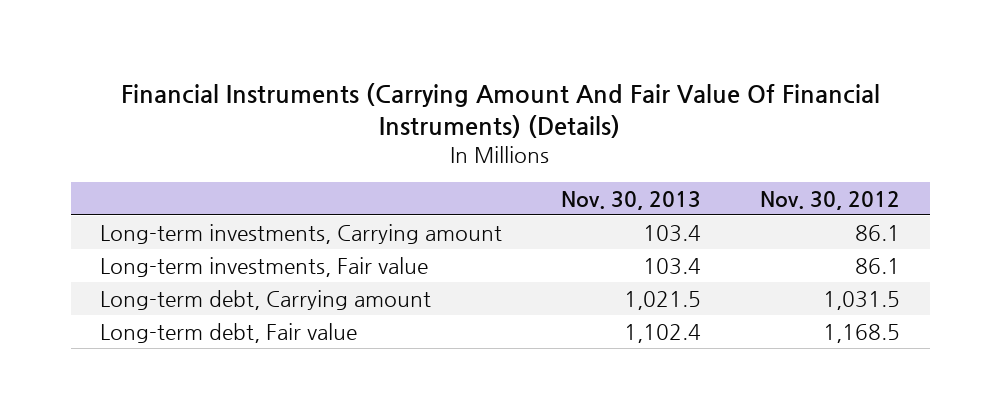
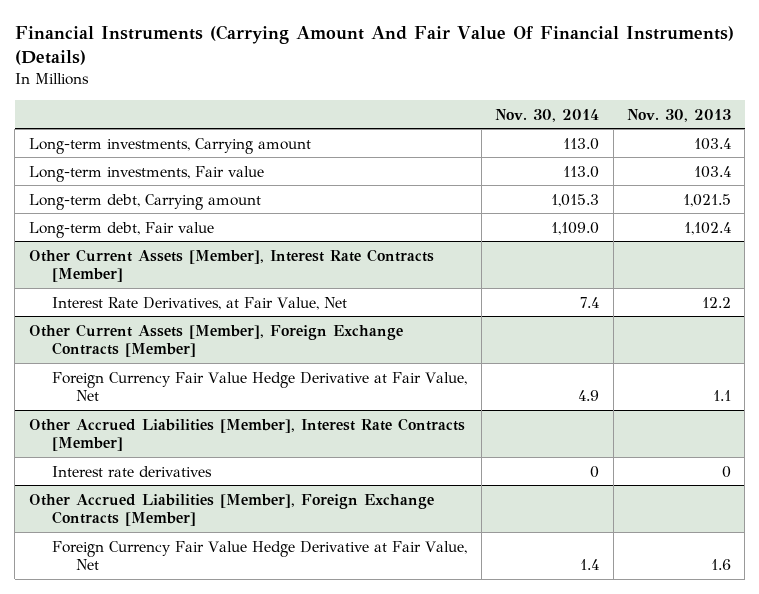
- | Nov. 30, 2013 | Nov. 30, 2012
+ | Nov. 30, 2014 | Nov. 30, 2013
+ Other Current Assets [Member], Interest Rate Contracts [Member]
+ Interest Rate Derivatives, at Fair Value, Net | 7.4 | 12.2
+ Other Current Assets [Member], Foreign Exchange Contracts [Member]
+ Foreign Currency Fair Value Hedge Derivative at Fair Value, Net | 4.9 | 1.1
+ Other Accrued Liabilities [Member], Interest Rate Contracts [Member]
+ Interest rate derivatives | 0 | 0
+ Other Accrued Liabilities [Member], Foreign Exchange Contracts [Member]
+ Foreign Currency Fair Value Hedge Derivative at Fair Value, Net | 1.4 | 1.6

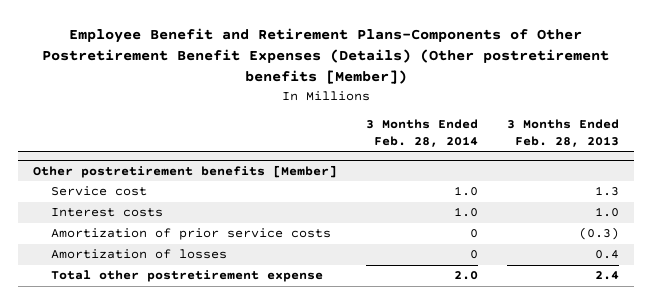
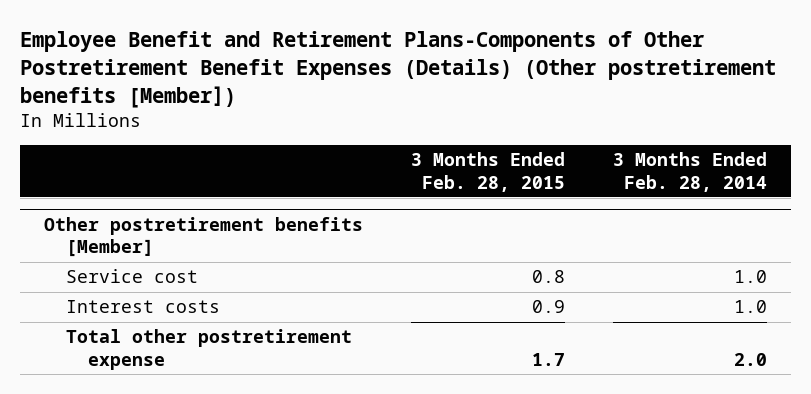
- | 3 Months Ended Feb. 28, 2014 | 3 Months Ended Feb. 28, 2013
+ | 3 Months Ended Feb. 28, 2015 | 3 Months Ended Feb. 28, 2014
@ Other postretirement benefits [Member]
- Amortization of prior service costs | 0 | (0.3)
- Amortization of losses | 0 | 0.4

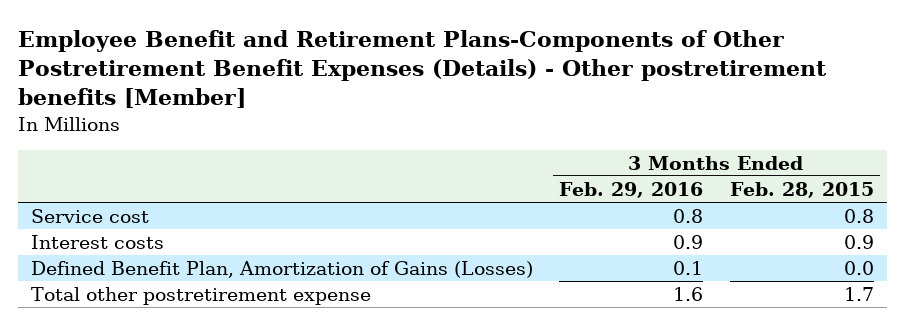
- Employee Benefit and Retirement Plans-Components of Other Postretirement Benefit Expenses (Details) (Other postretirement benefits [Member])
+ Employee Benefit and Retirement Plans-Components of Other Postretirement Benefit Expenses (Details) - Other postretirement benefits [Member]
- | 3 Months Ended Feb. 28, 2015 | 3 Months Ended Feb. 28, 2014
+ | 3 Months Ended Feb. 29, 2016 | 3 Months Ended Feb. 28, 2015
- Other postretirement benefits [Member]
+ Defined Benefit Plan, Amortization of Gains (Losses) | 0.1 | 0.0

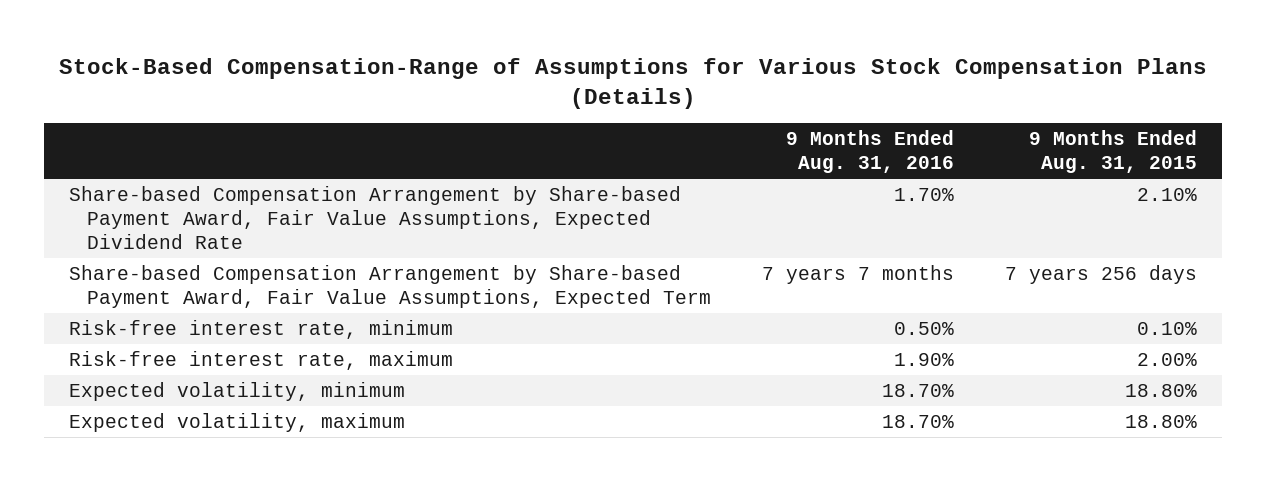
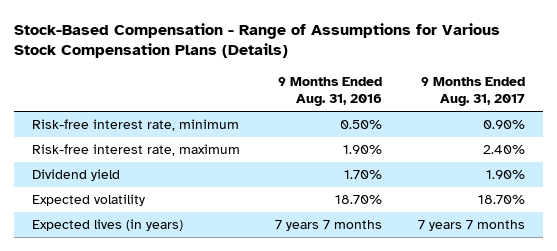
- Stock-Based Compensation-Range of Assumptions for Various Stock Compensation Plans (Details)
+ Stock-Based Compensation - Range of Assumptions for Various Stock Compensation Plans (Details)
- | 9 Months Ended Aug. 31, 2016 | 9 Months Ended Aug. 31, 2015
+ | 9 Months Ended Aug. 31, 2016 | 9 Months Ended Aug. 31, 2017
- Share-based Compensation Arrangement by Share-based Payment Award, Fair Value Assumptions, Expected Dividend Rate | 1.70% | 2.10%
- Share-based Compensation Arrangement by Share-based Payment Award, Fair Value Assumptions, Expected Term | 7 years 7 months | 7 years 256 days
- Expected volatility, minimum | 18.70% | 18.80%
- Expected volatility, maximum | 18.70% | 18.80%
+ Dividend yield | 1.70% | 1.90%
+ Expected volatility | 18.70% | 18.70%
+ Expected lives (in years) | 7 years 7 months | 7 years 7 months

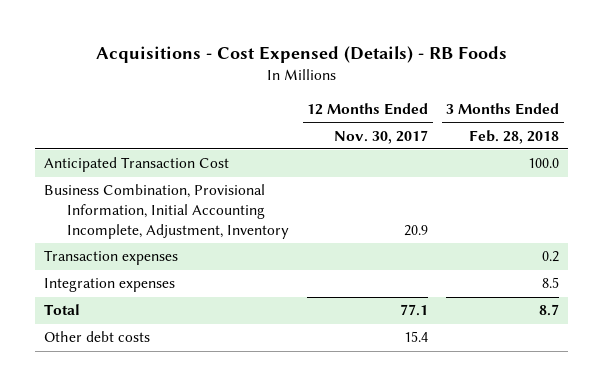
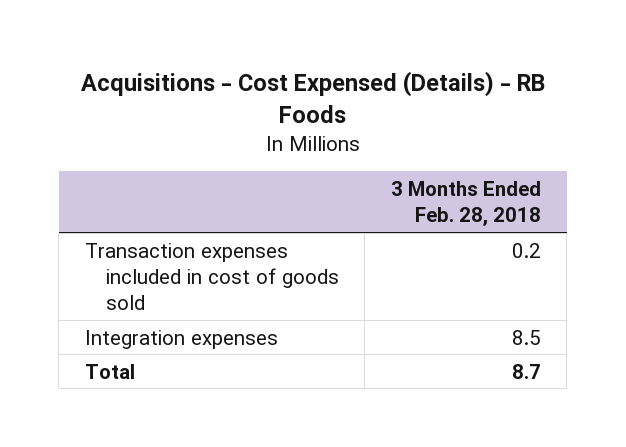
- | 12 Months Ended Nov. 30, 2017 | 3 Months Ended Feb. 28, 2018
+ | 3 Months Ended Feb. 28, 2018
- Anticipated Transaction Cost | | 100.0
- Business Combination, Provisional Information, Initial Accounting Incomplete, Adjustment, Inventory | 20.9 |
- Transaction expenses | | 0.2
+ Transaction expenses included in cost of goods sold | 0.2
- Other debt costs | 15.4 |

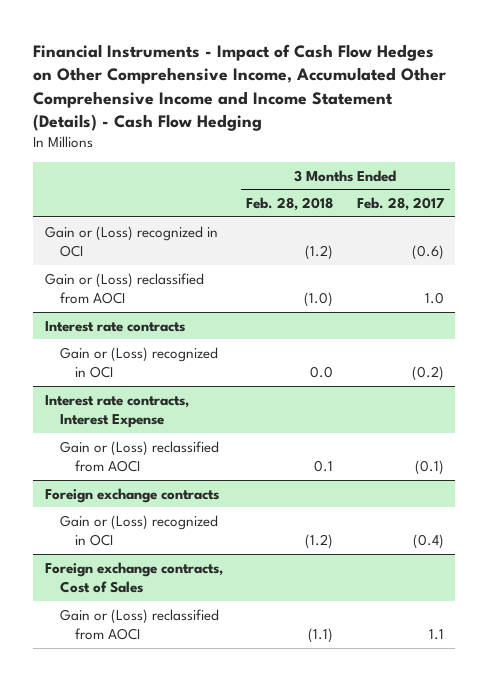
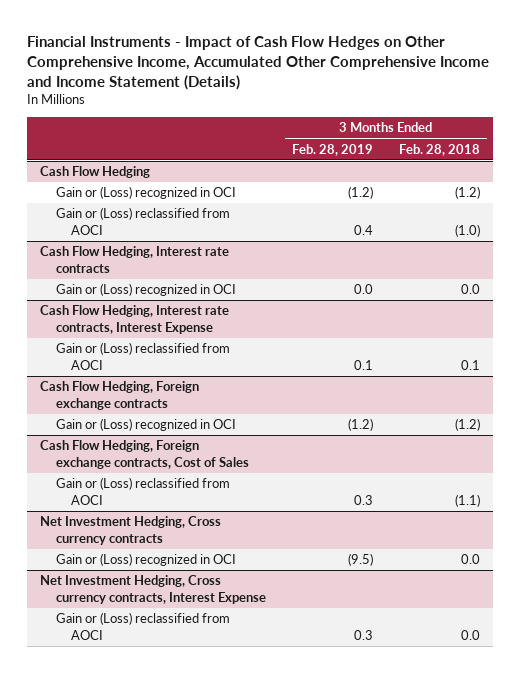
- Financial Instruments - Impact of Cash Flow Hedges on Other Comprehensive Income, Accumulated Other Comprehensive Income and Income Statement (Details) - Cash Flow Hedging
+ Financial Instruments - Impact of Cash Flow Hedges on Other Comprehensive Income, Accumulated Other Comprehensive Income and Income Statement (Details)
- | 3 Months Ended Feb. 28, 2018 | 3 Months Ended Feb. 28, 2017
+ | 3 Months Ended Feb. 28, 2019 | 3 Months Ended Feb. 28, 2018
+ Cash Flow Hedging
- Interest rate contracts
+ Cash Flow Hedging, Interest rate contracts
- Interest rate contracts, Interest Expense
+ Cash Flow Hedging, Interest rate contracts, Interest Expense
- Foreign exchange contracts
+ Cash Flow Hedging, Foreign exchange contracts
- Foreign exchange contracts, Cost of Sales
+ Cash Flow Hedging, Foreign exchange contracts, Cost of Sales
+ Net Investment Hedging, Cross currency contracts
+ Gain or (Loss) recognized in OCI | (9.5) | 0.0
+ Net Investment Hedging, Cross currency contracts, Interest Expense
+ Gain or (Loss) reclassified from AOCI | 0.3 | 0.0

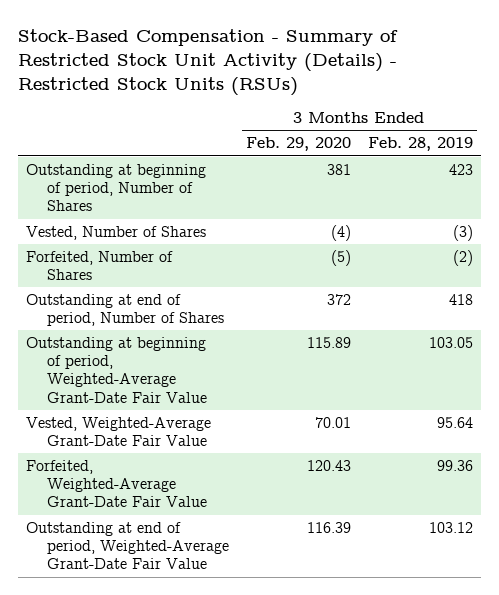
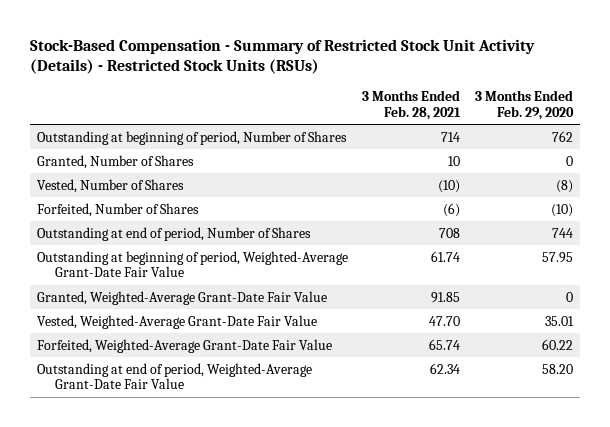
- | 3 Months Ended Feb. 29, 2020 | 3 Months Ended Feb. 28, 2019
+ | 3 Months Ended Feb. 28, 2021 | 3 Months Ended Feb. 29, 2020
- Outstanding at beginning of period, Number of Shares | 381 | 423
- Vested, Number of Shares | (4) | (3)
- Forfeited, Number of Shares | (5) | (2)
- Outstanding at end of period, Number of Shares | 372 | 418
- Outstanding at beginning of period, Weighted-Average Grant-Date Fair Value | 115.89 | 103.05
- Vested, Weighted-Average Grant-Date Fair Value | 70.01 | 95.64
- Forfeited, Weighted-Average Grant-Date Fair Value | 120.43 | 99.36
- Outstanding at end of period, Weighted-Average Grant-Date Fair Value | 116.39 | 103.12
+ Outstanding at beginning of period, Number of Shares | 714 | 762
+ Granted, Number of Shares | 10 | 0
+ Vested, Number of Shares | (10) | (8)
+ Forfeited, Number of Shares | (6) | (10)
+ Outstanding at end of period, Number of Shares | 708 | 744
+ Outstanding at beginning of period, Weighted-Average Grant-Date Fair Value | 61.74 | 57.95
+ Granted, Weighted-Average Grant-Date Fair Value | 91.85 | 0
+ Vested, Weighted-Average Grant-Date Fair Value | 47.70 | 35.01
+ Forfeited, Weighted-Average Grant-Date Fair Value | 65.74 | 60.22
+ Outstanding at end of period, Weighted-Average Grant-Date Fair Value | 62.34 | 58.20

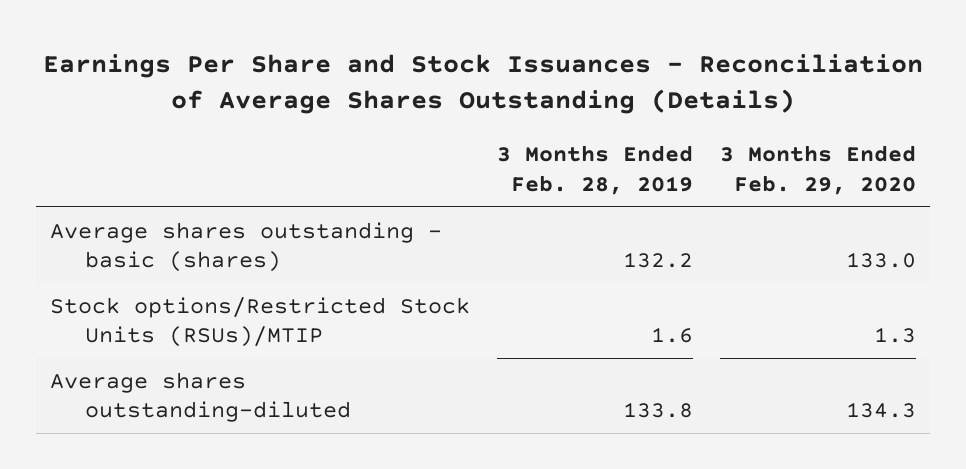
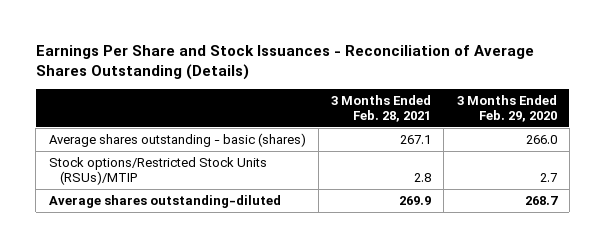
- | 3 Months Ended Feb. 28, 2019 | 3 Months Ended Feb. 29, 2020
+ | 3 Months Ended Feb. 28, 2021 | 3 Months Ended Feb. 29, 2020
- Average shares outstanding - basic (shares) | 132.2 | 133.0
- Stock options/Restricted Stock Units (RSUs)/MTIP | 1.6 | 1.3
- Average shares outstanding-diluted | 133.8 | 134.3
+ Average shares outstanding - basic (shares) | 267.1 | 266.0
+ Stock options/Restricted Stock Units (RSUs)/MTIP | 2.8 | 2.7
+ Average shares outstanding-diluted | 269.9 | 268.7

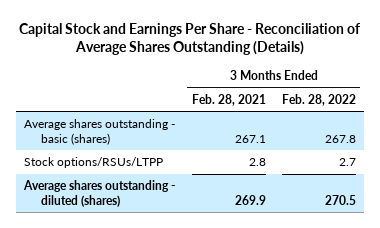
- Earnings Per Share and Stock Issuances - Reconciliation of Average Shares Outstanding (Details)
+ Capital Stock and Earnings Per Share - Reconciliation of Average Shares Outstanding (Details)
- | 3 Months Ended Feb. 28, 2021 | 3 Months Ended Feb. 29, 2020
+ | 3 Months Ended Feb. 28, 2021 | 3 Months Ended Feb. 28, 2022
- Stock options/Restricted Stock Units (RSUs)/MTIP | 2.8 | 2.7
- Average shares outstanding-diluted | 269.9 | 268.7
+ Stock options/RSUs/LTPP | 2.8 | 2.7
+ Average shares outstanding - diluted (shares) | 269.9 | 270.5

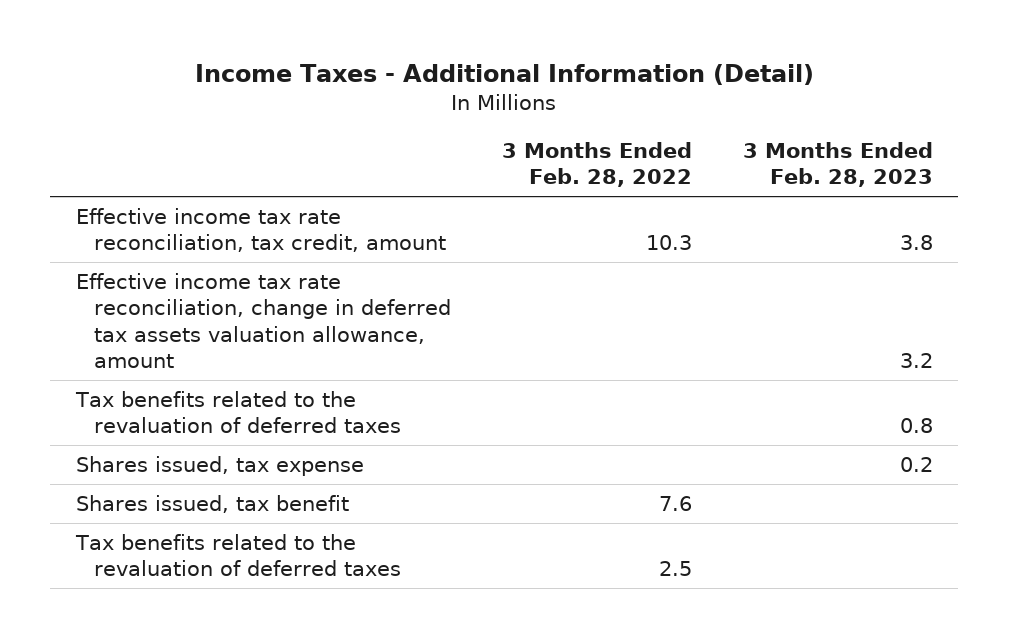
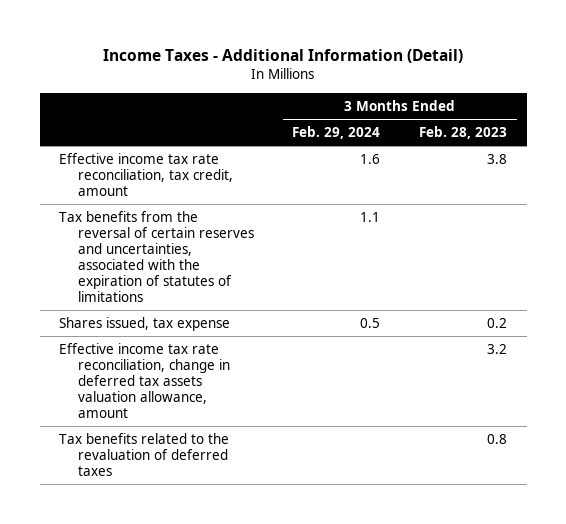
- | 3 Months Ended Feb. 28, 2022 | 3 Months Ended Feb. 28, 2023
+ | 3 Months Ended Feb. 29, 2024 | 3 Months Ended Feb. 28, 2023
+ Tax benefits from the reversal of certain reserves and uncertainties, associated with the expiration of statutes of limitations | 1.1 |
moved up: Shares issued, tax expense | 0.5 | 0.2
- Shares issued, tax benefit | 7.6 |
- Tax benefits related to the revaluation of deferred taxes | 2.5 |

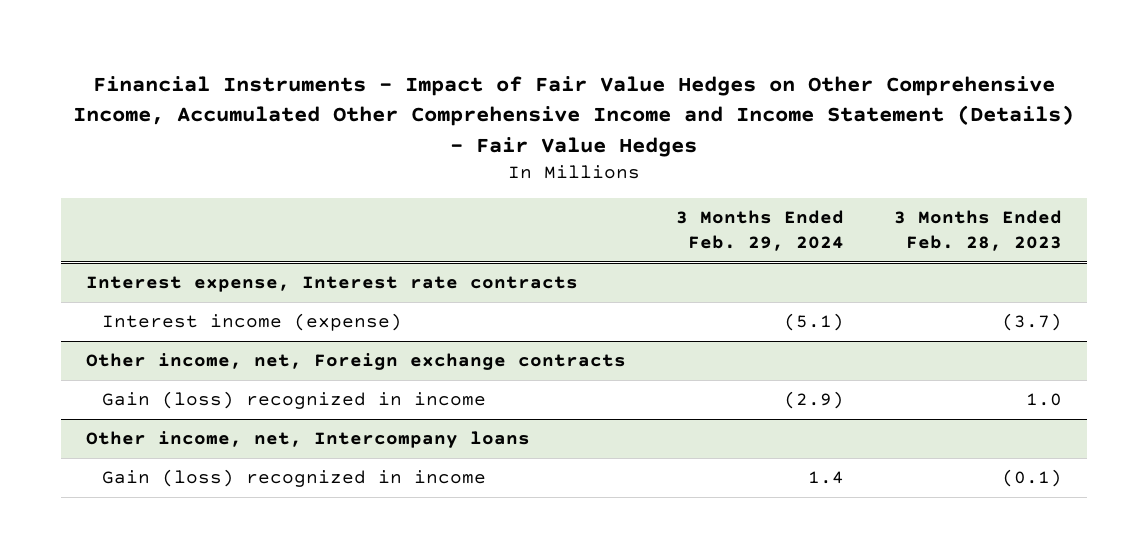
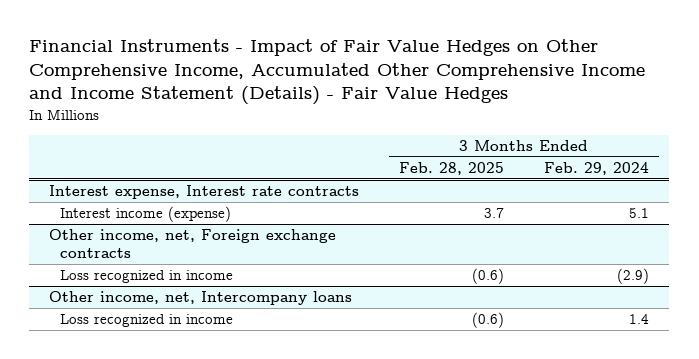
- | 3 Months Ended Feb. 29, 2024 | 3 Months Ended Feb. 28, 2023
+ | 3 Months Ended Feb. 28, 2025 | 3 Months Ended Feb. 29, 2024
@ Interest expense, Interest rate contracts
- Interest income (expense) | (5.1) | (3.7)
+ Interest income (expense) | 3.7 | 5.1
@ Other income, net, Foreign exchange contracts
- Gain (loss) recognized in income | (2.9) | 1.0
+ Loss recognized in income | (0.6) | (2.9)
@ Other income, net, Intercompany loans
- Gain (loss) recognized in income | 1.4 | (0.1)
+ Loss recognized in income | (0.6) | 1.4

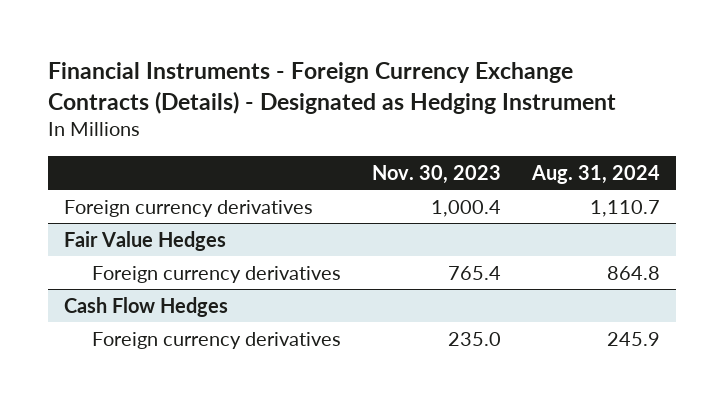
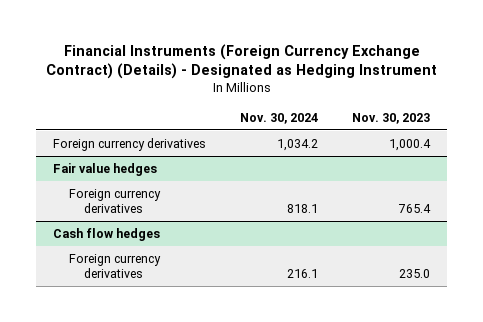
- Financial Instruments - Foreign Currency Exchange Contracts (Details) - Designated as Hedging Instrument
+ Financial Instruments (Foreign Currency Exchange Contract) (Details) - Designated as Hedging Instrument
- | Nov. 30, 2023 | Aug. 31, 2024
+ | Nov. 30, 2024 | Nov. 30, 2023
- Fair Value Hedges
+ Fair value hedges
- Cash Flow Hedges
+ Cash flow hedges

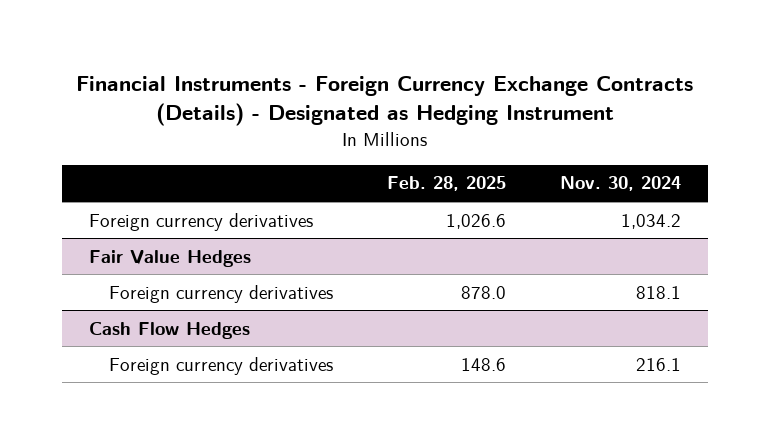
- Financial Instruments (Foreign Currency Exchange Contract) (Details) - Designated as Hedging Instrument
+ Financial Instruments - Foreign Currency Exchange Contracts (Details) - Designated as Hedging Instrument
- | Nov. 30, 2024 | Nov. 30, 2023
+ | Feb. 28, 2025 | Nov. 30, 2024
- Fair value hedges
+ Fair Value Hedges
- Cash flow hedges
+ Cash Flow Hedges

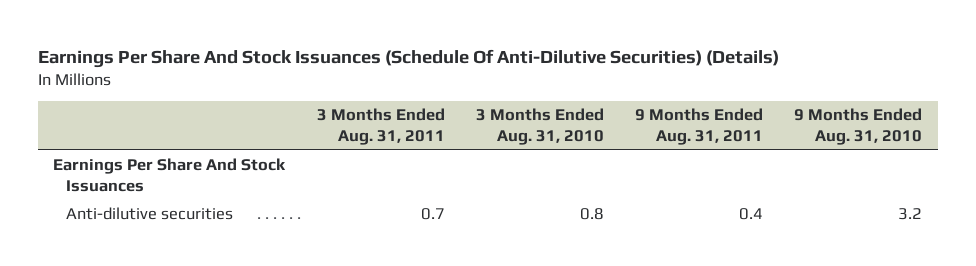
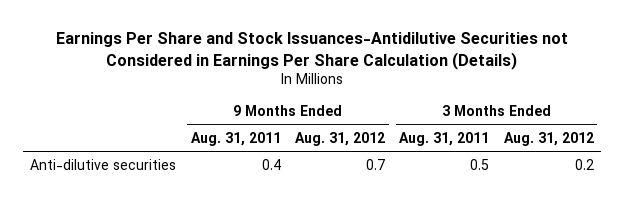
- Earnings Per Share And Stock Issuances (Schedule Of Anti-Dilutive Securities) (Details)
+ Earnings Per Share and Stock Issuances-Antidilutive Securities not Considered in Earnings Per Share Calculation (Details)
- | 3 Months Ended Aug. 31, 2011 | 3 Months Ended Aug. 31, 2010 | 9 Months Ended Aug. 31, 2011 | 9 Months Ended Aug. 31, 2010
+ | 9 Months Ended Aug. 31, 2011 | 9 Months Ended Aug. 31, 2012 | 3 Months Ended Aug. 31, 2011 | 3 Months Ended Aug. 31, 2012
- Earnings Per Share And Stock Issuances
- Anti-dilutive securities | 0.7 | 0.8 | 0.4 | 3.2
+ Anti-dilutive securities | 0.4 | 0.7 | 0.5 | 0.2

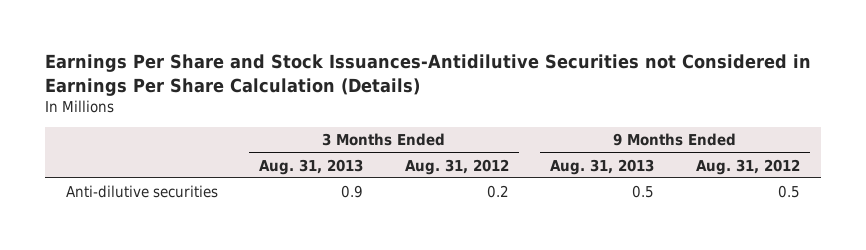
- | 9 Months Ended Aug. 31, 2011 | 9 Months Ended Aug. 31, 2012 | 3 Months Ended Aug. 31, 2011 | 3 Months Ended Aug. 31, 2012
+ | 3 Months Ended Aug. 31, 2013 | 3 Months Ended Aug. 31, 2012 | 9 Months Ended Aug. 31, 2013 | 9 Months Ended Aug. 31, 2012
- Anti-dilutive securities | 0.4 | 0.7 | 0.5 | 0.2
+ Anti-dilutive securities | 0.9 | 0.2 | 0.5 | 0.5

